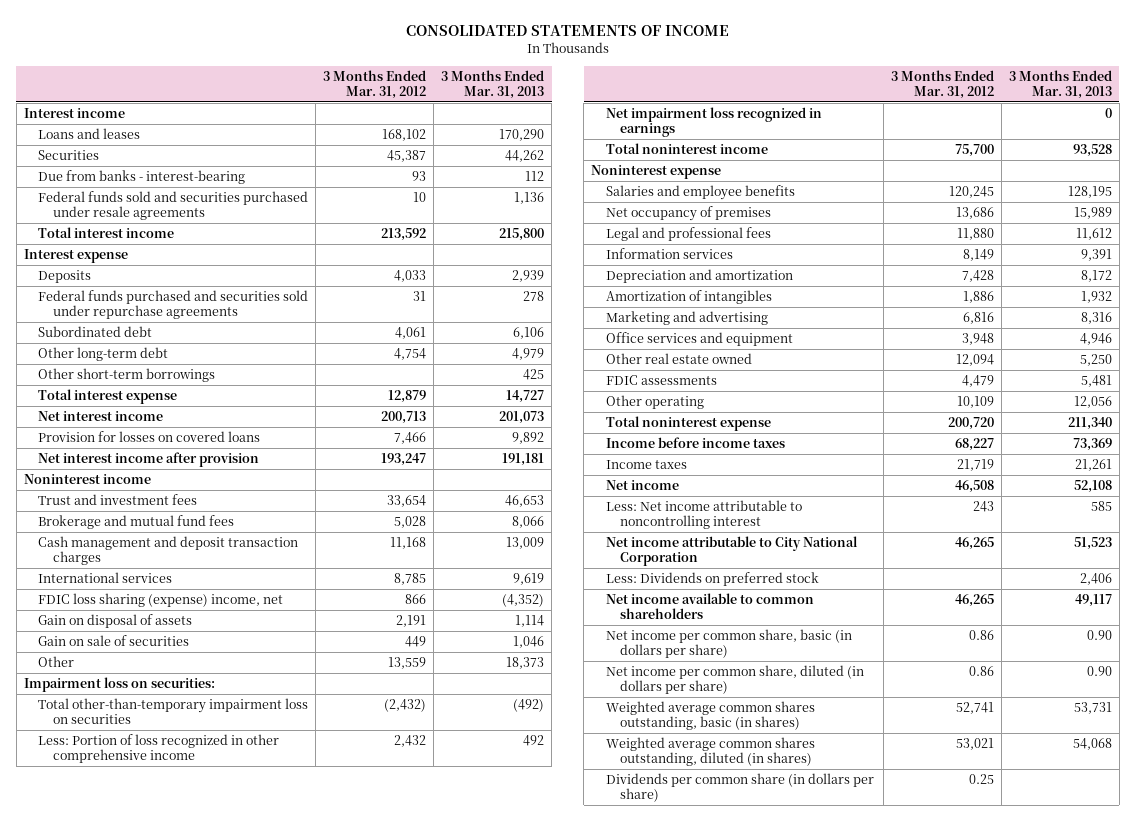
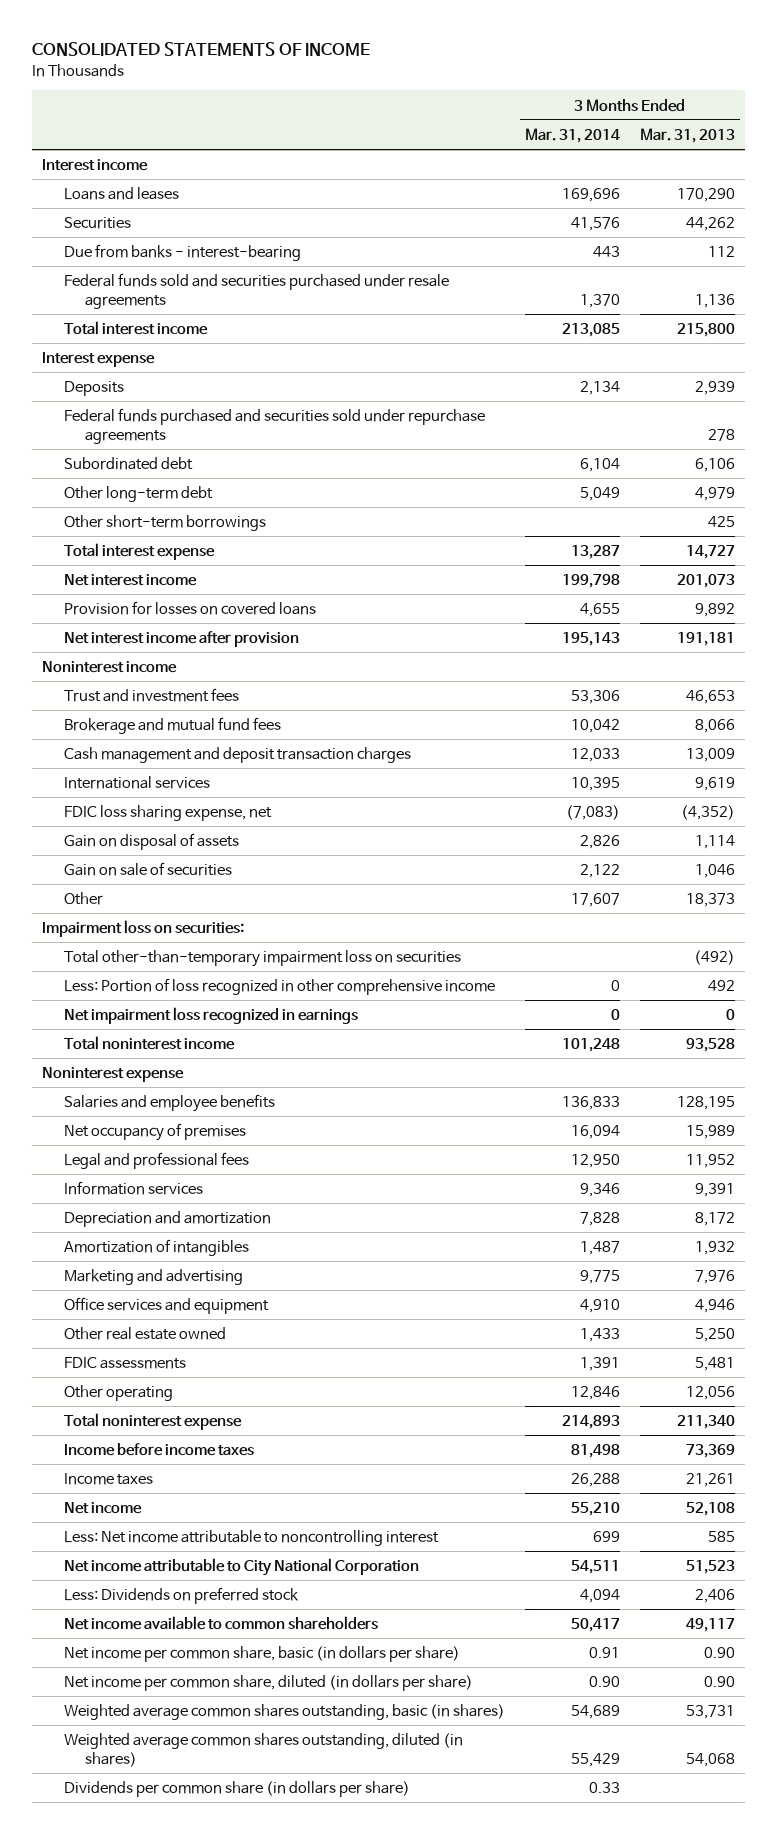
- | 3 Months Ended Mar. 31, 2012 | 3 Months Ended Mar. 31, 2013
+ | 3 Months Ended Mar. 31, 2014 | 3 Months Ended Mar. 31, 2013
- FDIC loss sharing (expense) income, net | 866 | (4,352)
+ FDIC loss sharing expense, net | (7,083) | (4,352)
- Legal and professional fees | 11,880 | 11,612
+ Legal and professional fees | 12,950 | 11,952
- Marketing and advertising | 6,816 | 8,316
+ Marketing and advertising | 9,775 | 7,976

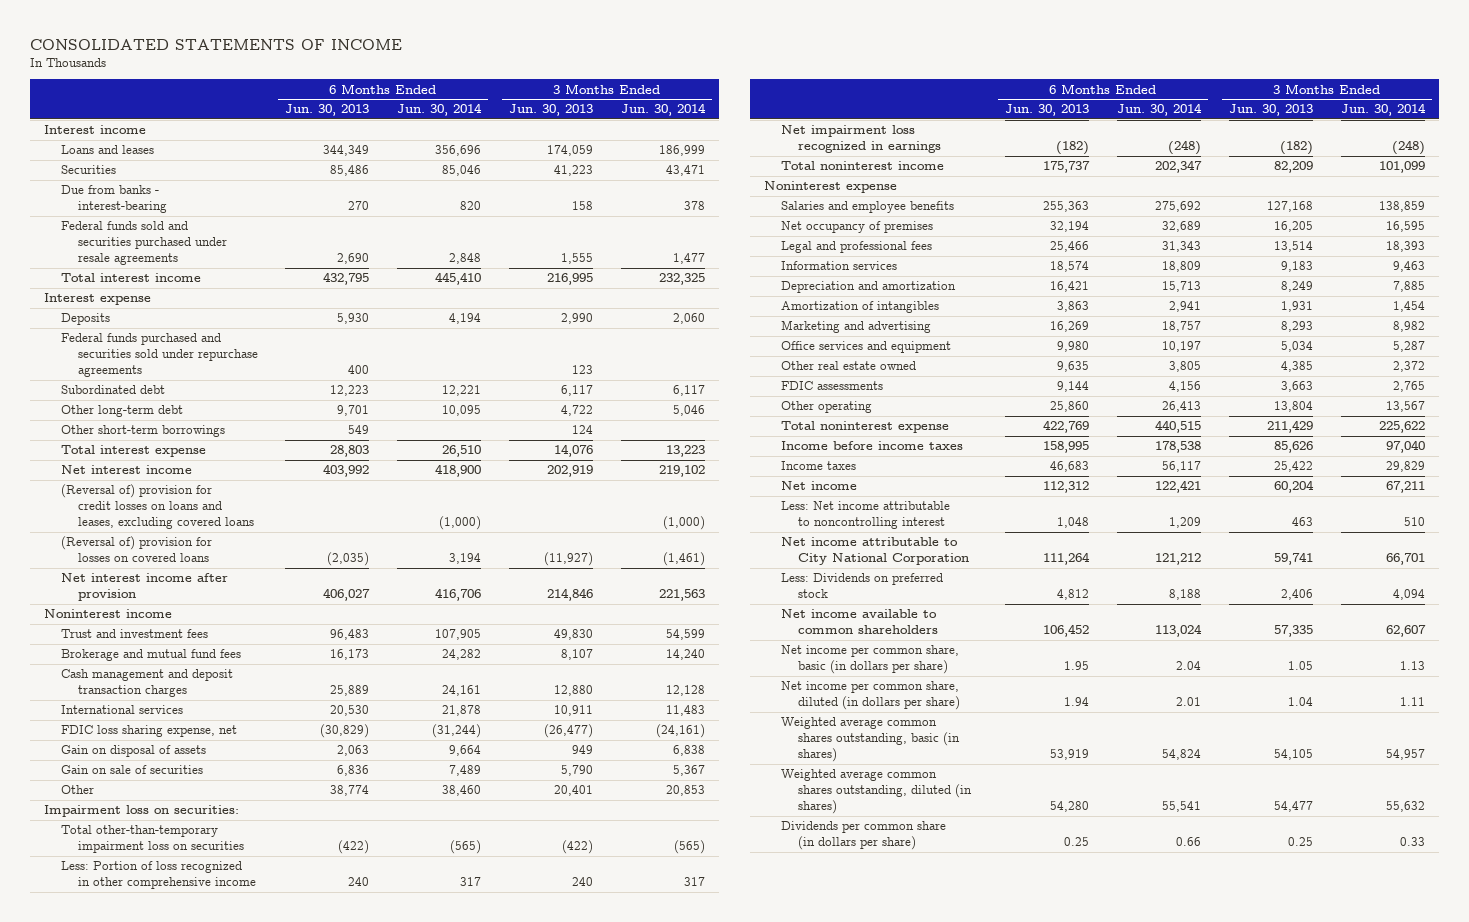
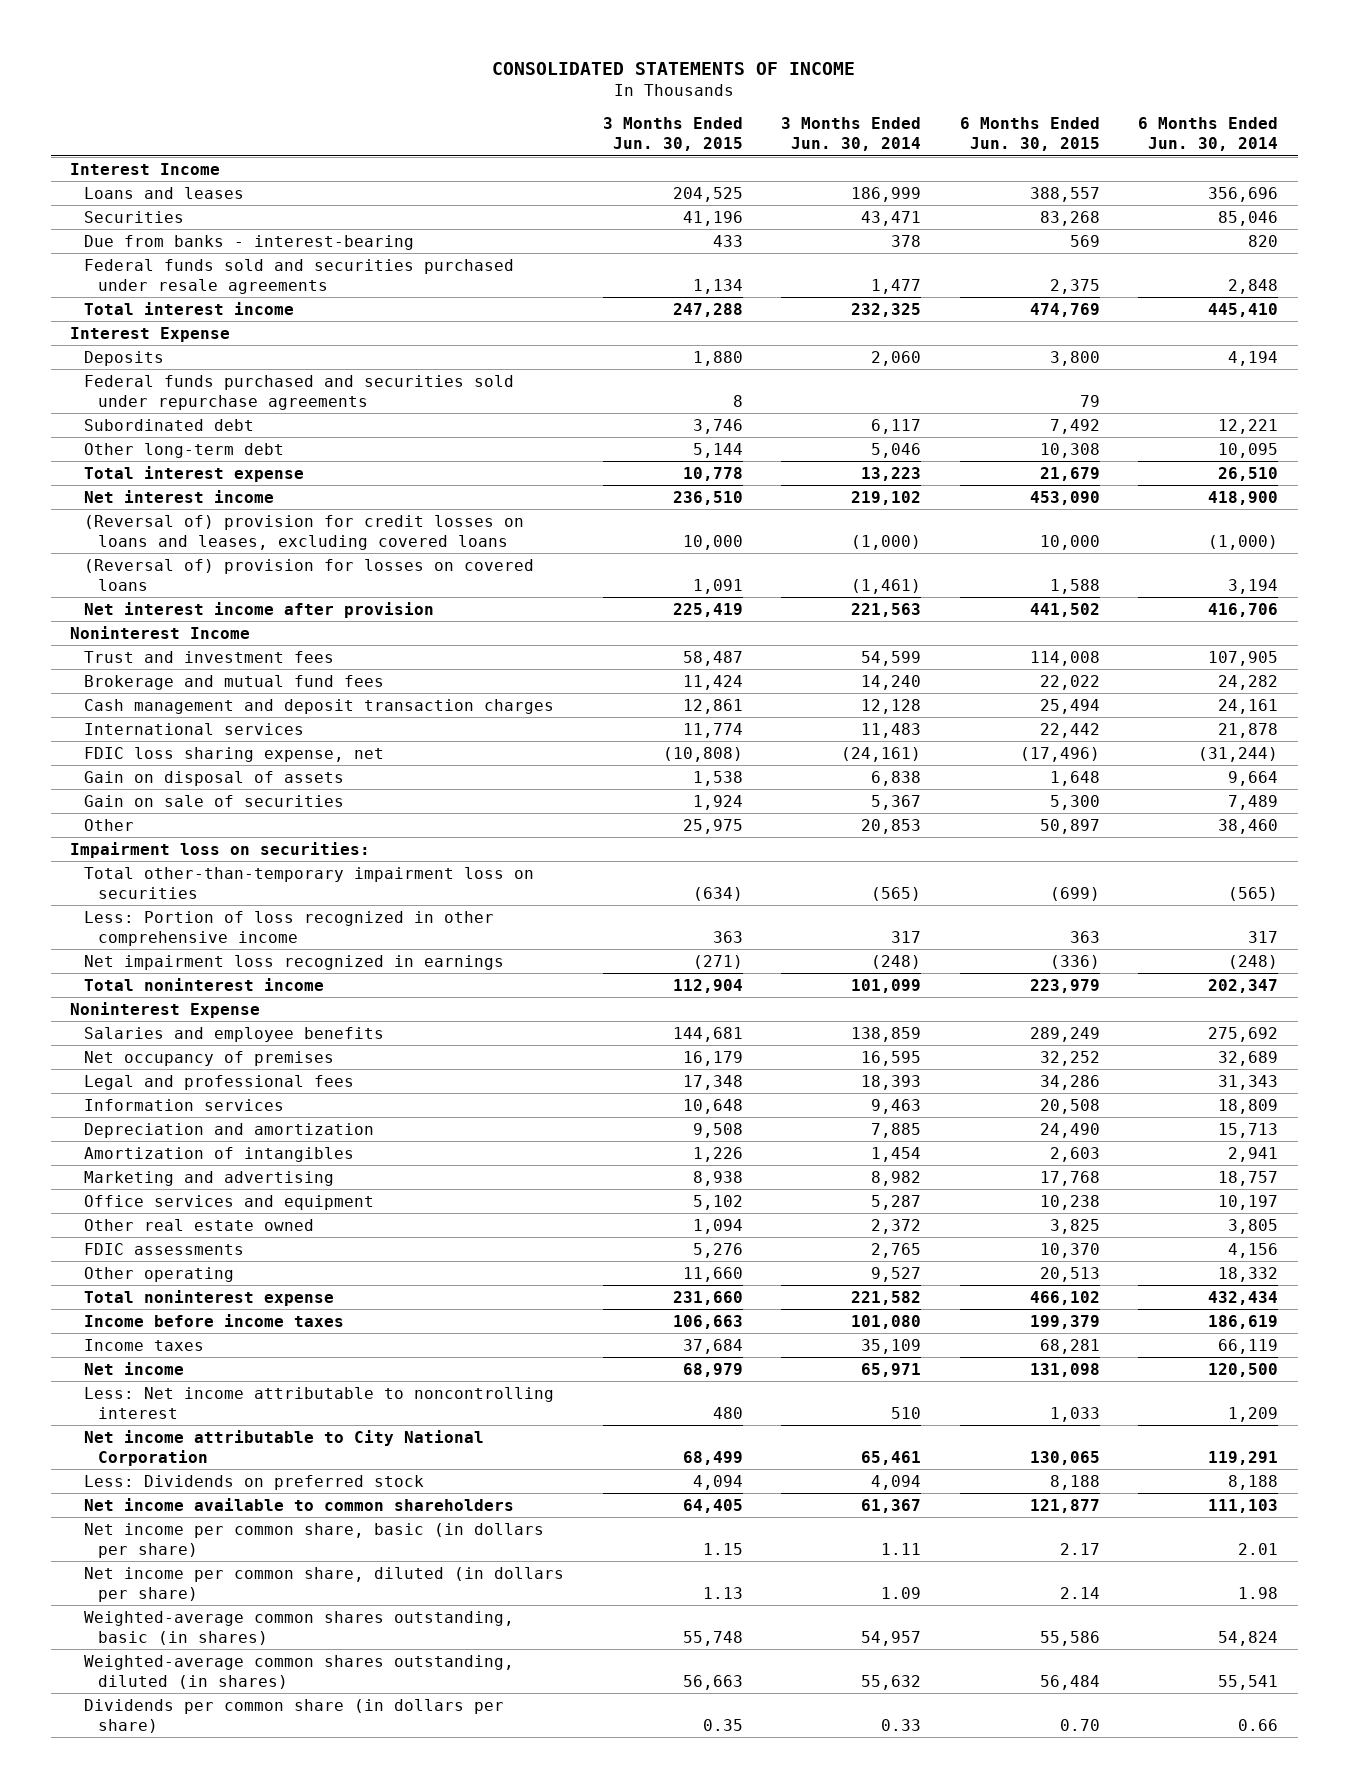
- | 6 Months Ended Jun. 30, 2013 | 6 Months Ended Jun. 30, 2014 | 3 Months Ended Jun. 30, 2013 | 3 Months Ended Jun. 30, 2014
+ | 3 Months Ended Jun. 30, 2015 | 3 Months Ended Jun. 30, 2014 | 6 Months Ended Jun. 30, 2015 | 6 Months Ended Jun. 30, 2014
- Interest income
+ Interest Income
- Interest expense
+ Interest Expense
- Other short-term borrowings | 549 | | 124 |
- Noninterest income
+ Noninterest Income
- Noninterest expense
+ Noninterest Expense
- Other operating | 25,860 | 26,413 | 13,804 | 13,567
- Total noninterest expense | 422,769 | 440,515 | 211,429 | 225,622
- Income before income taxes | 158,995 | 178,538 | 85,626 | 97,040
- Income taxes | 46,683 | 56,117 | 25,422 | 29,829
- Net income | 112,312 | 122,421 | 60,204 | 67,211
+ Other operating | 11,660 | 9,527 | 20,513 | 18,332
+ Total noninterest expense | 231,660 | 221,582 | 466,102 | 432,434
+ Income before income taxes | 106,663 | 101,080 | 199,379 | 186,619
+ Income taxes | 37,684 | 35,109 | 68,281 | 66,119
+ Net income | 68,979 | 65,971 | 131,098 | 120,500
- Net income attributable to City National Corporation | 111,264 | 121,212 | 59,741 | 66,701
+ Net income attributable to City National Corporation | 68,499 | 65,461 | 130,065 | 119,291
- Net income available to common shareholders | 106,452 | 113,024 | 57,335 | 62,607
- Net income per common share, basic (in dollars per share) | 1.95 | 2.04 | 1.05 | 1.13
- Net income per common share, diluted (in dollars per share) | 1.94 | 2.01 | 1.04 | 1.11
- Weighted average common shares outstanding, basic (in shares) | 53,919 | 54,824 | 54,105 | 54,957
- Weighted average common shares outstanding, diluted (in shares) | 54,280 | 55,541 | 54,477 | 55,632
+ Net income available to common shareholders | 64,405 | 61,367 | 121,877 | 111,103
+ Net income per common share, basic (in dollars per share) | 1.15 | 1.11 | 2.17 | 2.01
+ Net income per common share, diluted (in dollars per share) | 1.13 | 1.09 | 2.14 | 1.98
+ Weighted-average common shares outstanding, basic (in shares) | 55,748 | 54,957 | 55,586 | 54,824
+ Weighted-average common shares outstanding, diluted (in shares) | 56,663 | 55,632 | 56,484 | 55,541

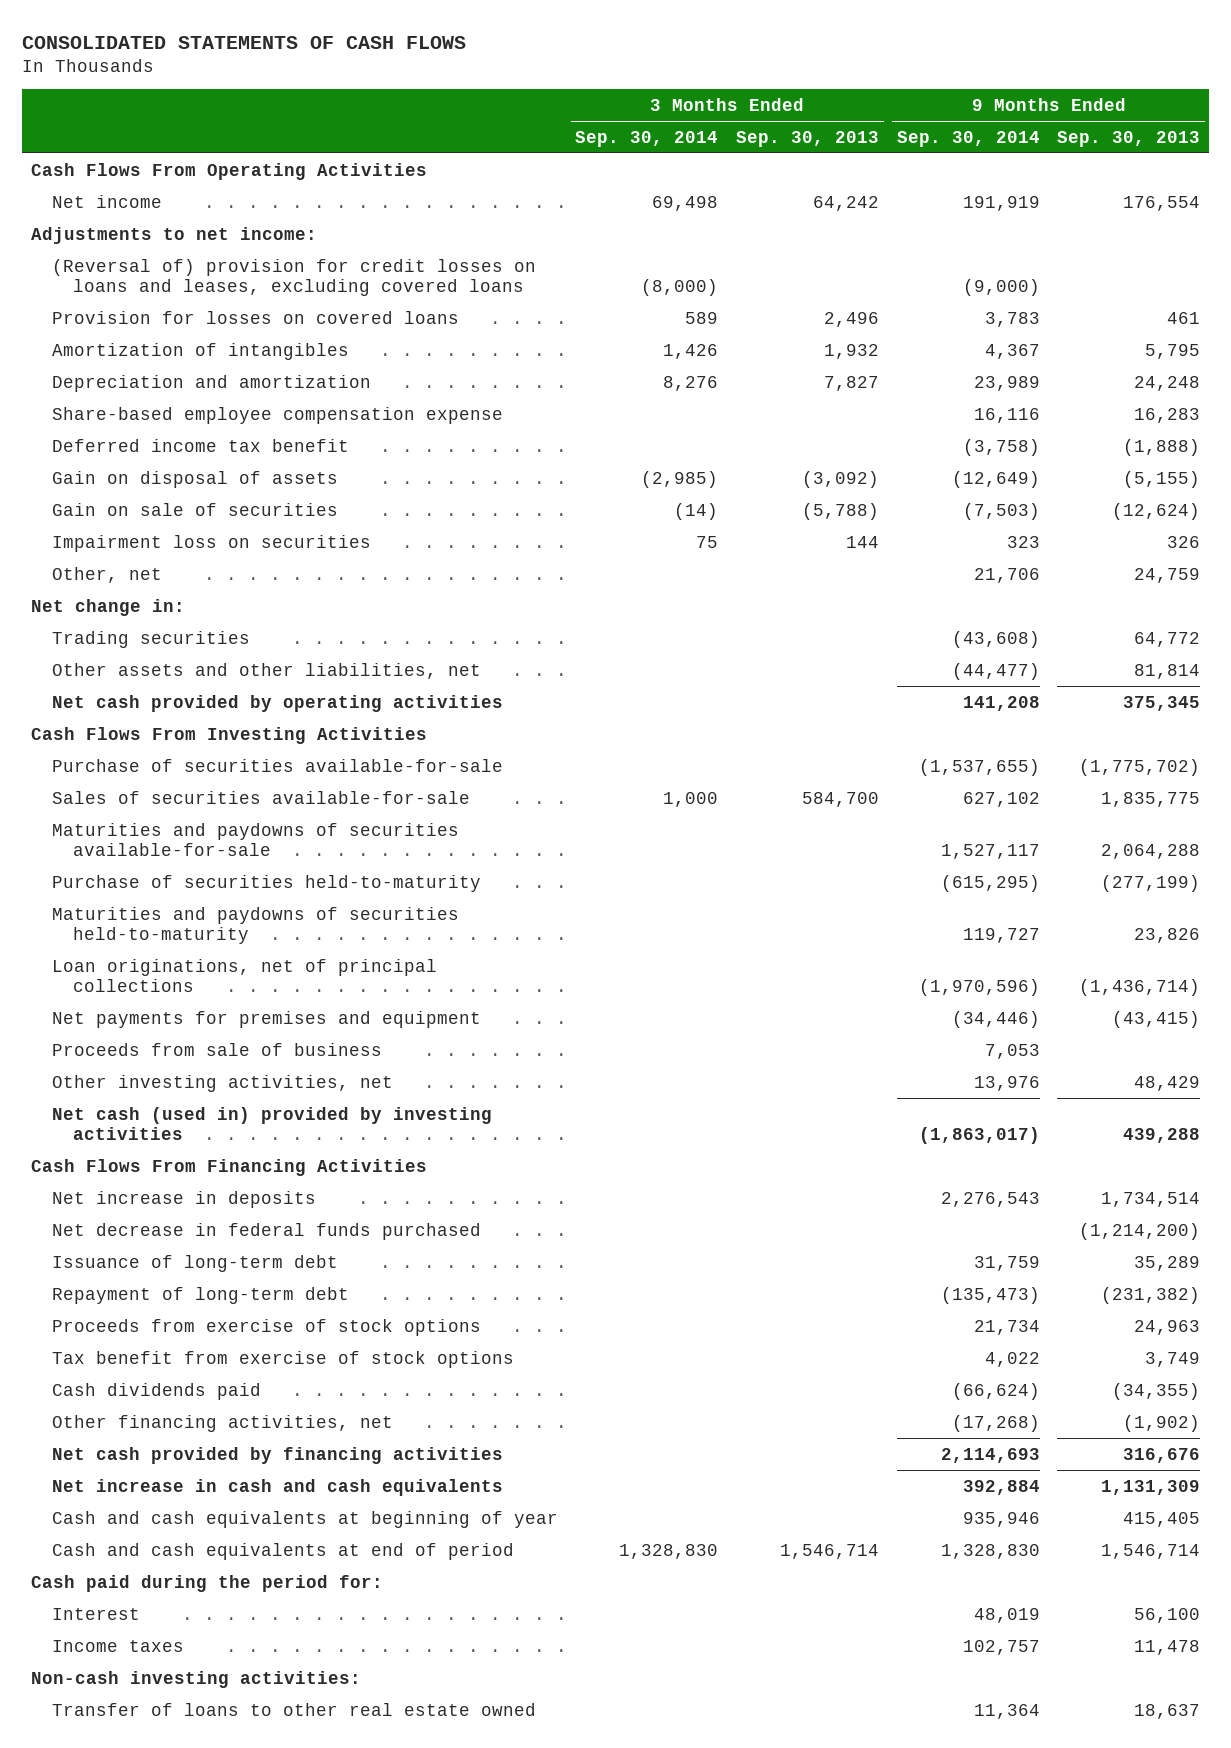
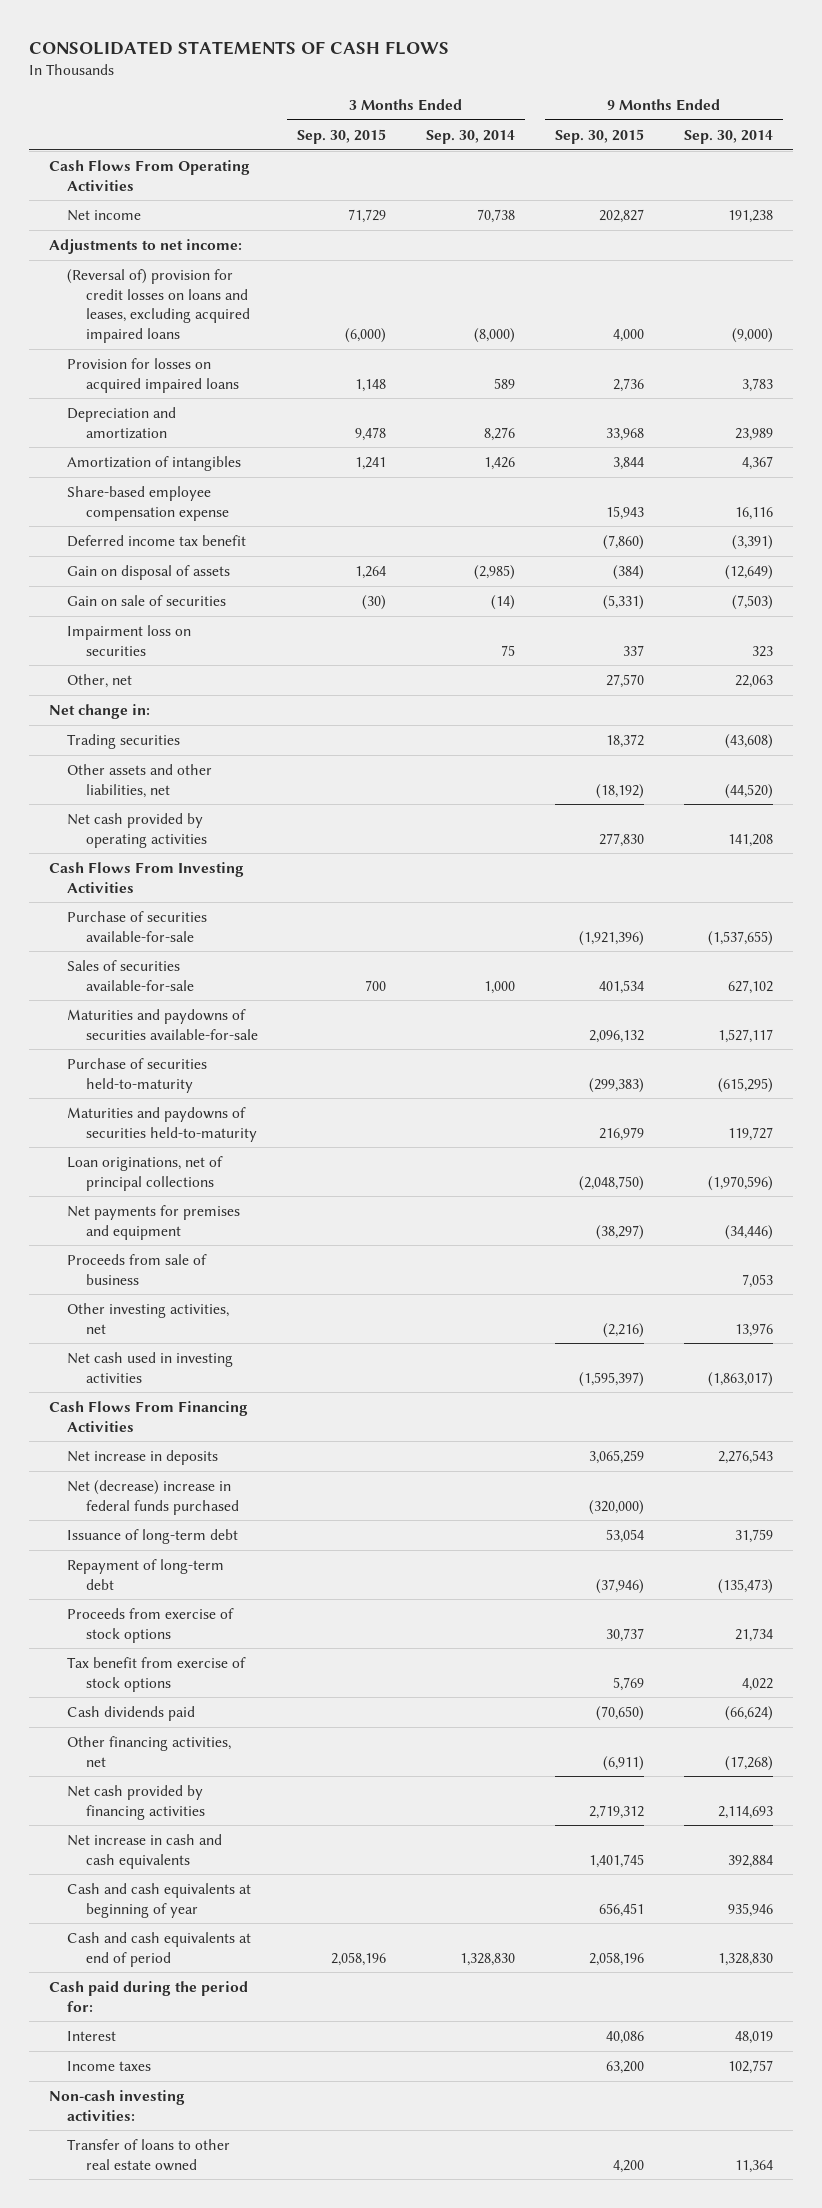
- | 3 Months Ended Sep. 30, 2014 | 3 Months Ended Sep. 30, 2013 | 9 Months Ended Sep. 30, 2014 | 9 Months Ended Sep. 30, 2013
+ | 3 Months Ended Sep. 30, 2015 | 3 Months Ended Sep. 30, 2014 | 9 Months Ended Sep. 30, 2015 | 9 Months Ended Sep. 30, 2014
- Net income | 69,498 | 64,242 | 191,919 | 176,554
+ Net income | 71,729 | 70,738 | 202,827 | 191,238
- (Reversal of) provision for credit losses on loans and leases, excluding covered loans | (8,000) | | (9,000) |
- Provision for losses on covered loans | 589 | 2,496 | 3,783 | 461
+ (Reversal of) provision for credit losses on loans and leases, excluding acquired impaired loans | (6,000) | (8,000) | 4,000 | (9,000)
+ Provision for losses on acquired impaired loans | 1,148 | 589 | 2,736 | 3,783
moved down: Amortization of intangibles | 1,241 | 1,426 | 3,844 | 4,367
- Deferred income tax benefit | | | (3,758) | (1,888)
+ Deferred income tax benefit | | | (7,860) | (3,391)
- Other, net | | | 21,706 | 24,759
+ Other, net | | | 27,570 | 22,063
- Other assets and other liabilities, net | | | (44,477) | 81,814
+ Other assets and other liabilities, net | | | (18,192) | (44,520)
- Net cash (used in) provided by investing activities | | | (1,863,017) | 439,288
+ Net cash used in investing activities | | | (1,595,397) | (1,863,017)
- Net decrease in federal funds purchased | | | | (1,214,200)
+ Net (decrease) increase in federal funds purchased | | | (320,000) |

